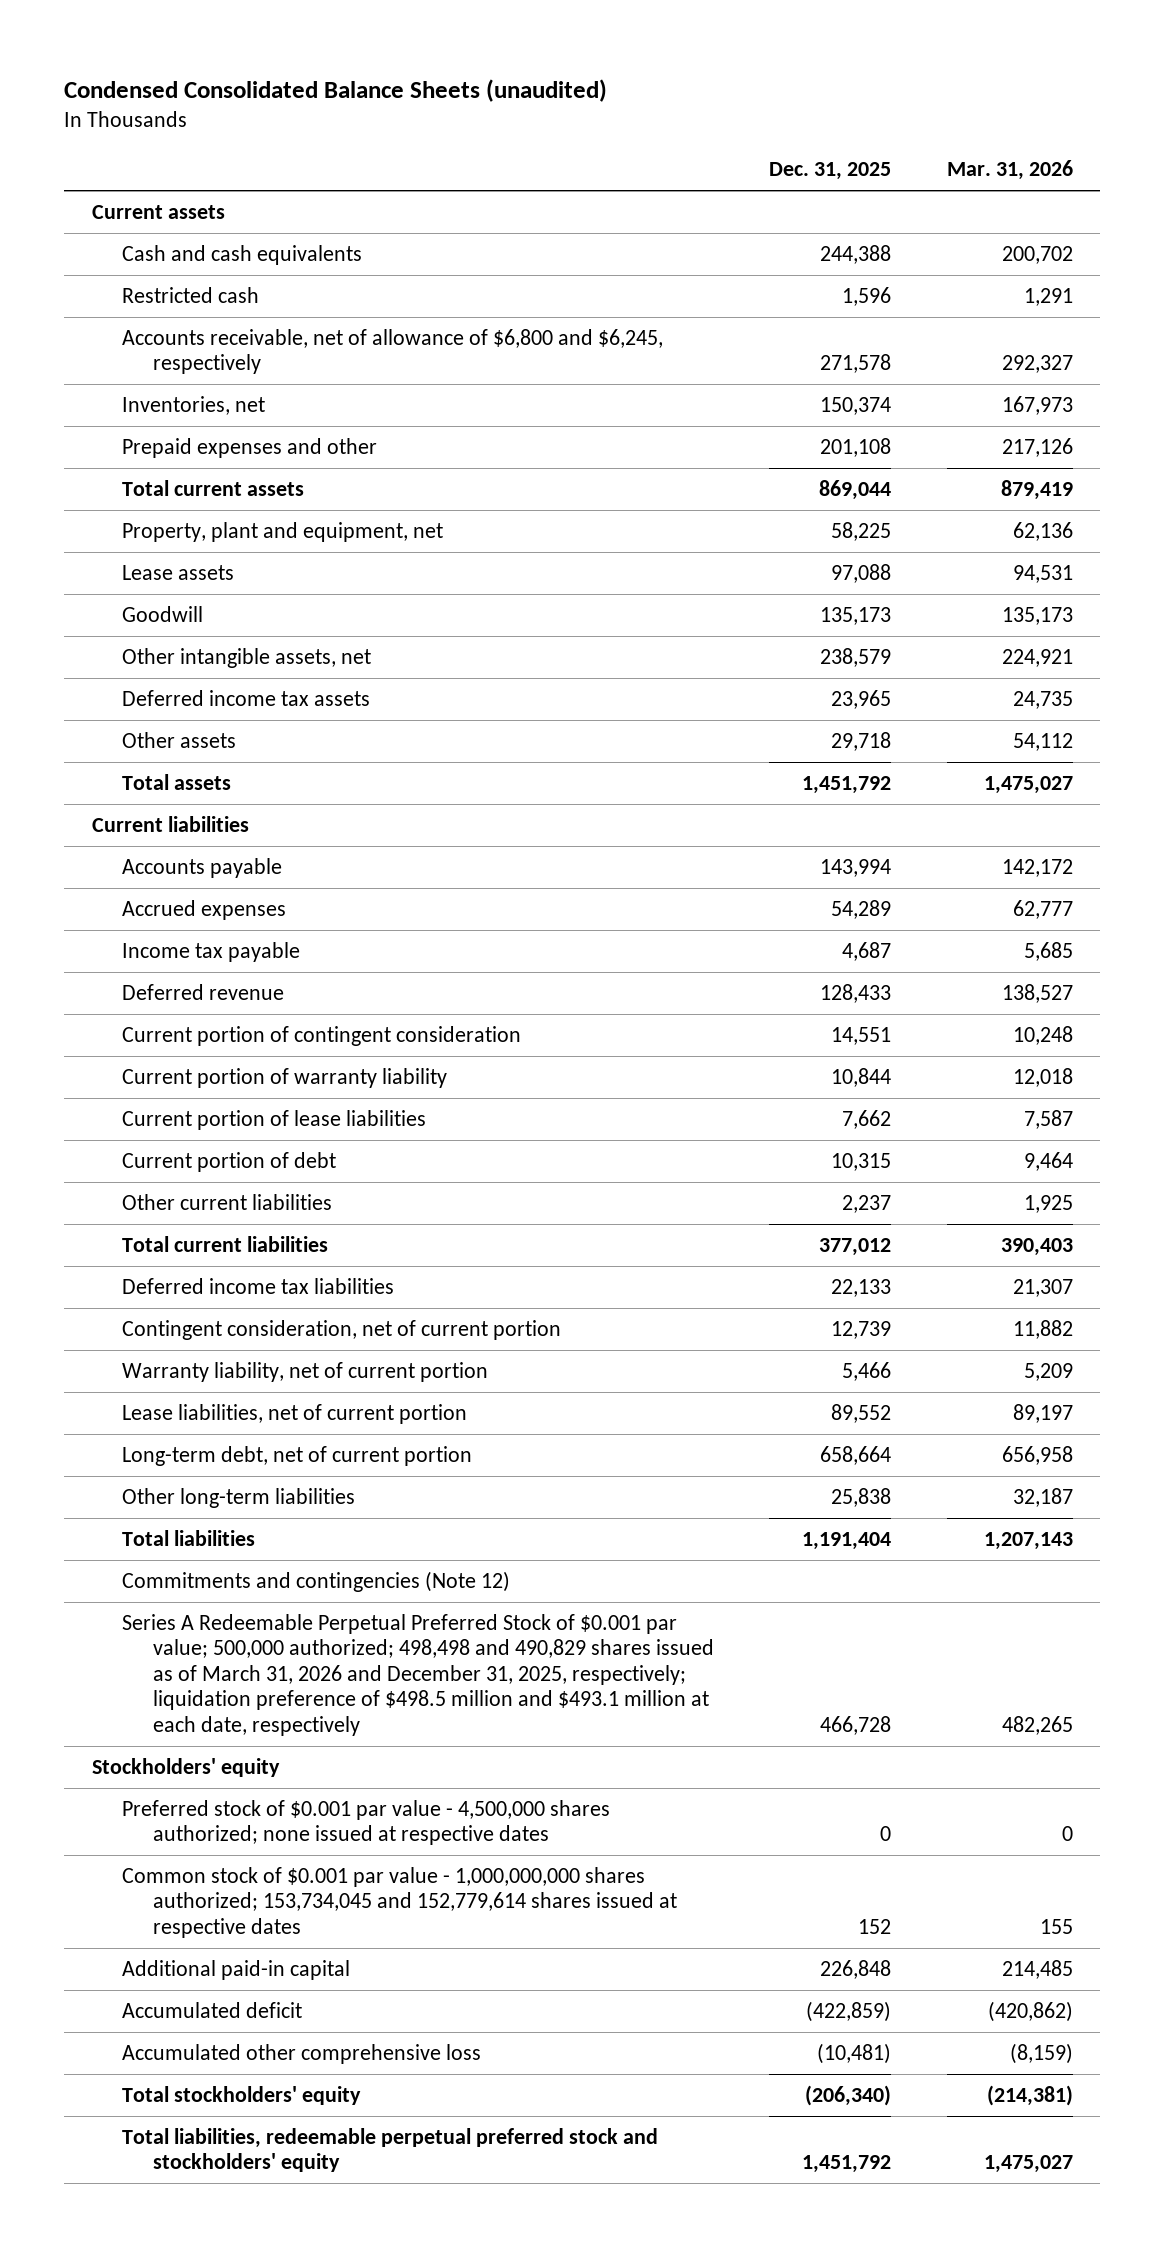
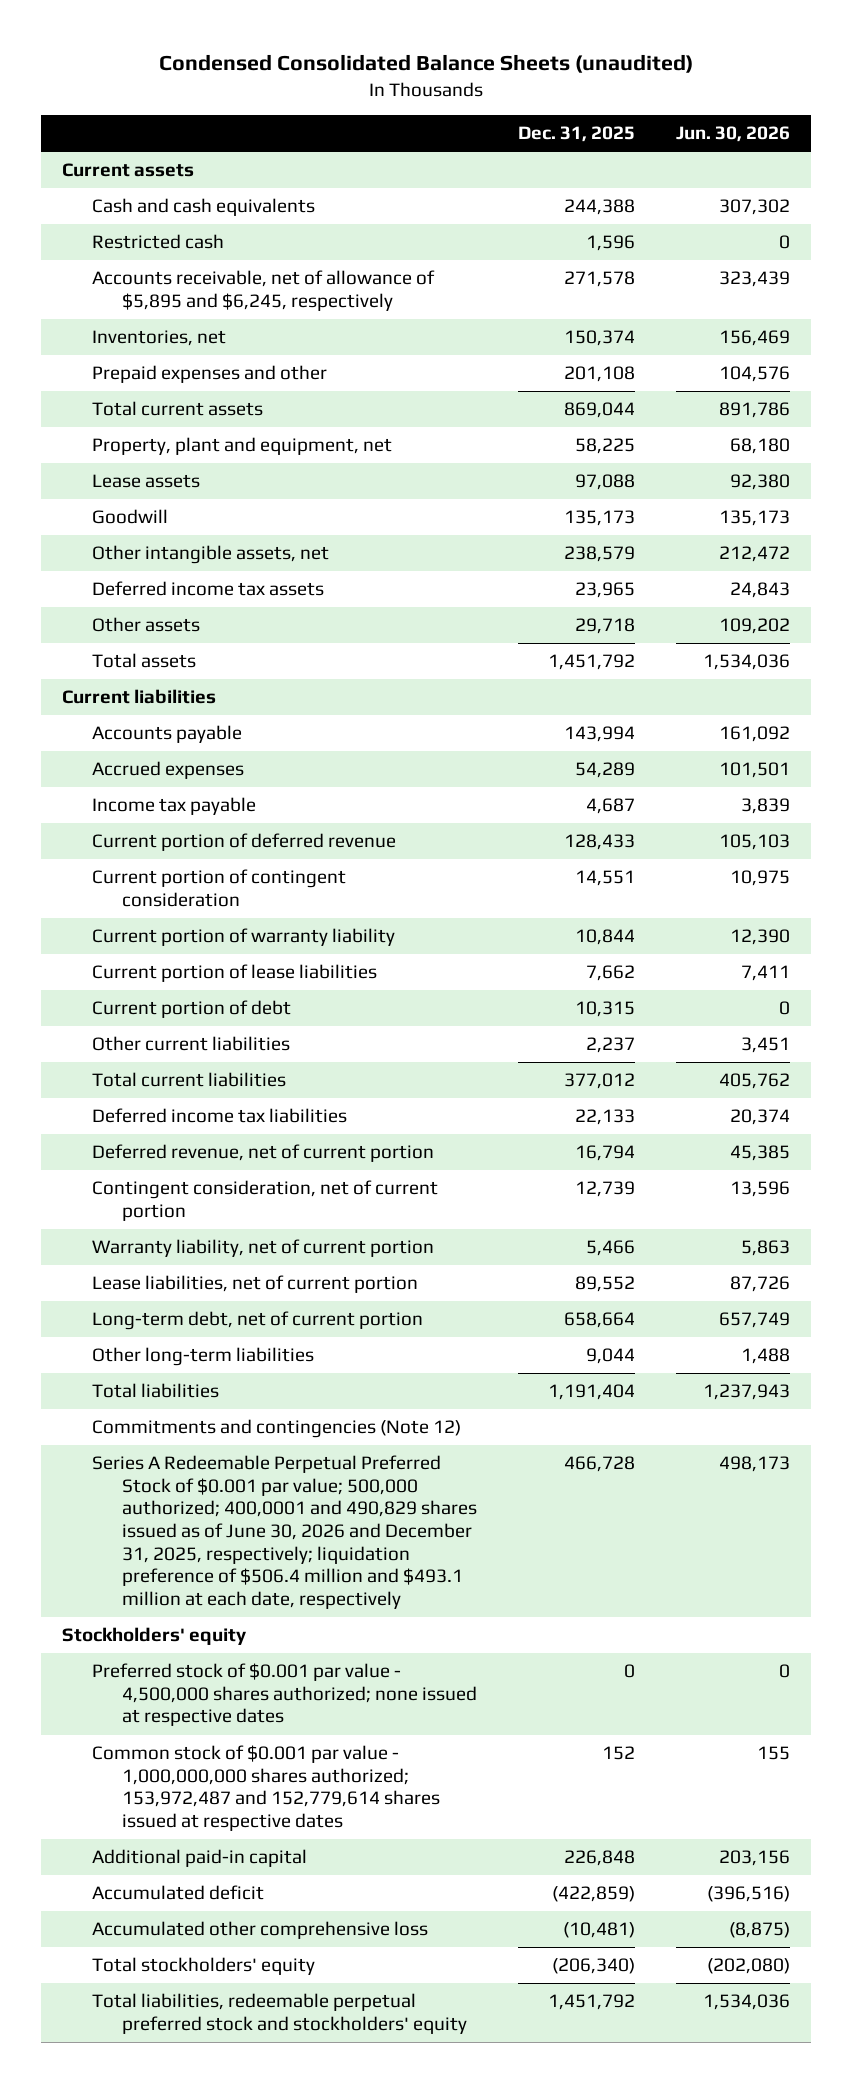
- | Dec. 31, 2025 | Mar. 31, 2026
+ | Dec. 31, 2025 | Jun. 30, 2026
- Accounts receivable, net of allowance of $6,800 and $6,245, respectively | 271,578 | 292,327
+ Accounts receivable, net of allowance of $5,895 and $6,245, respectively | 271,578 | 323,439
- Deferred revenue | 128,433 | 138,527
+ Current portion of deferred revenue | 128,433 | 105,103
+ Deferred revenue, net of current portion | 16,794 | 45,385
- Other long-term liabilities | 25,838 | 32,187
+ Other long-term liabilities | 9,044 | 1,488
- Series A Redeemable Perpetual Preferred Stock of $0.001 par value; 500,000 authorized; 498,498 and 490,829 shares issued as of March 31, 2026 and December 31, 2025, respectively; liquidation preference of $498.5 million and $493.1 million at each date, respectively | 466,728 | 482,265
+ Series A Redeemable Perpetual Preferred Stock of $0.001 par value; 500,000 authorized; 400,0001 and 490,829 shares issued as of June 30, 2026 and December 31, 2025, respectively; liquidation preference of $506.4 million and $493.1 million at each date, respectively | 466,728 | 498,173
- Common stock of $0.001 par value - 1,000,000,000 shares authorized; 153,734,045 and 152,779,614 shares issued at respective dates | 152 | 155
+ Common stock of $0.001 par value - 1,000,000,000 shares authorized; 153,972,487 and 152,779,614 shares issued at respective dates | 152 | 155

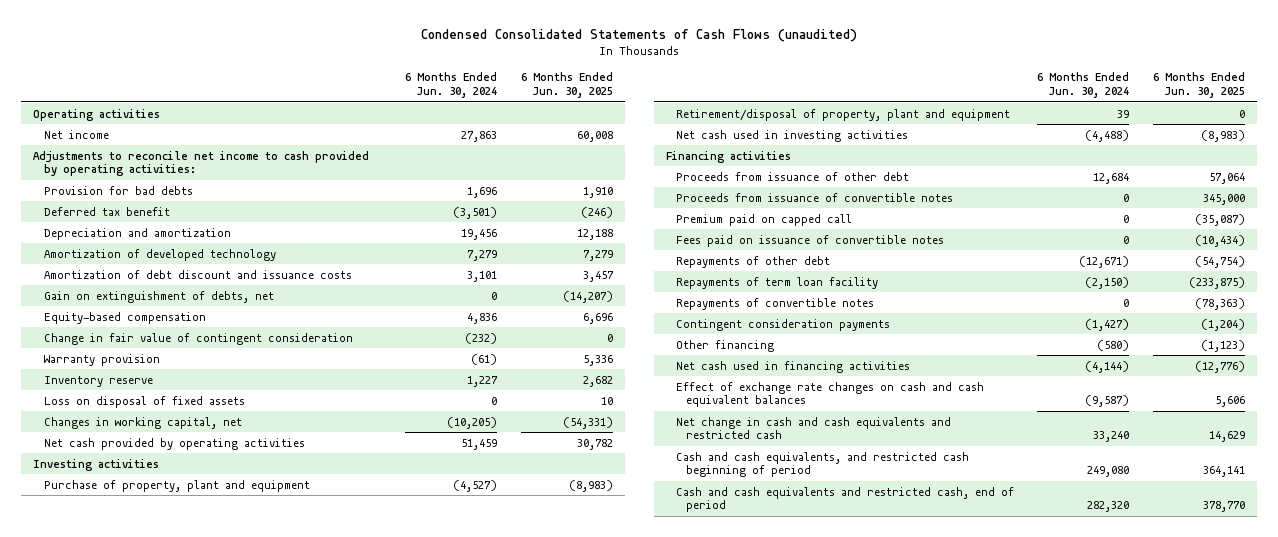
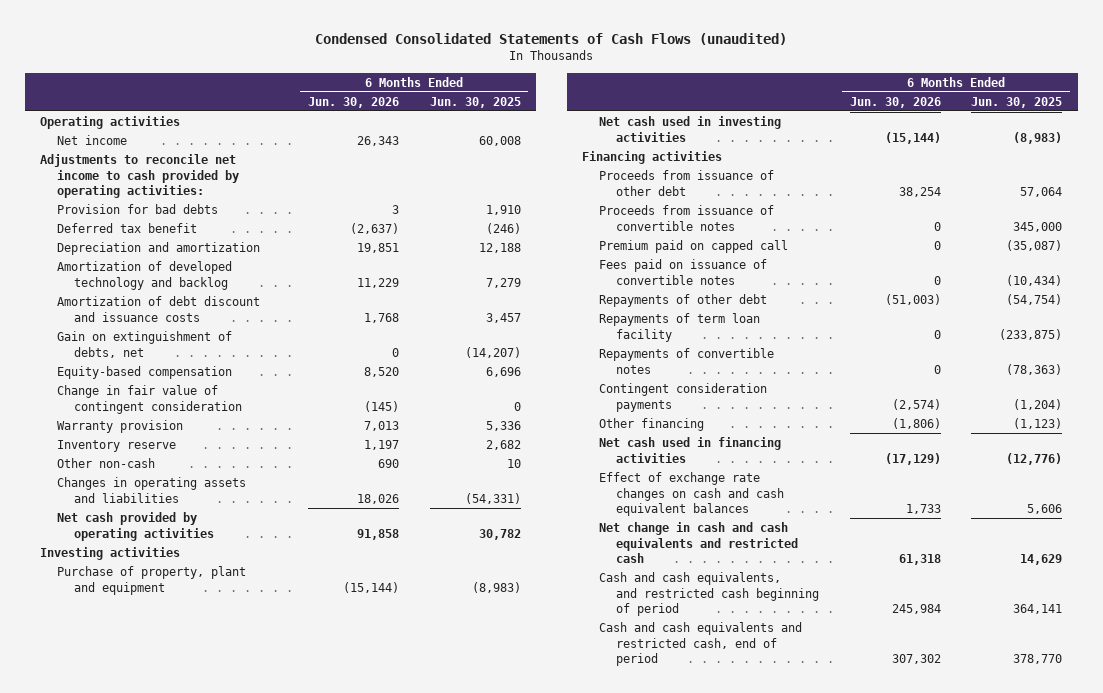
- | 6 Months Ended Jun. 30, 2024 | 6 Months Ended Jun. 30, 2025
+ | 6 Months Ended Jun. 30, 2026 | 6 Months Ended Jun. 30, 2025
- Amortization of developed technology | 7,279 | 7,279
+ Amortization of developed technology and backlog | 11,229 | 7,279
- Loss on disposal of fixed assets | 0 | 10
- Changes in working capital, net | (10,205) | (54,331)
+ Other non-cash | 690 | 10
+ Changes in operating assets and liabilities | 18,026 | (54,331)
- Retirement/disposal of property, plant and equipment | 39 | 0

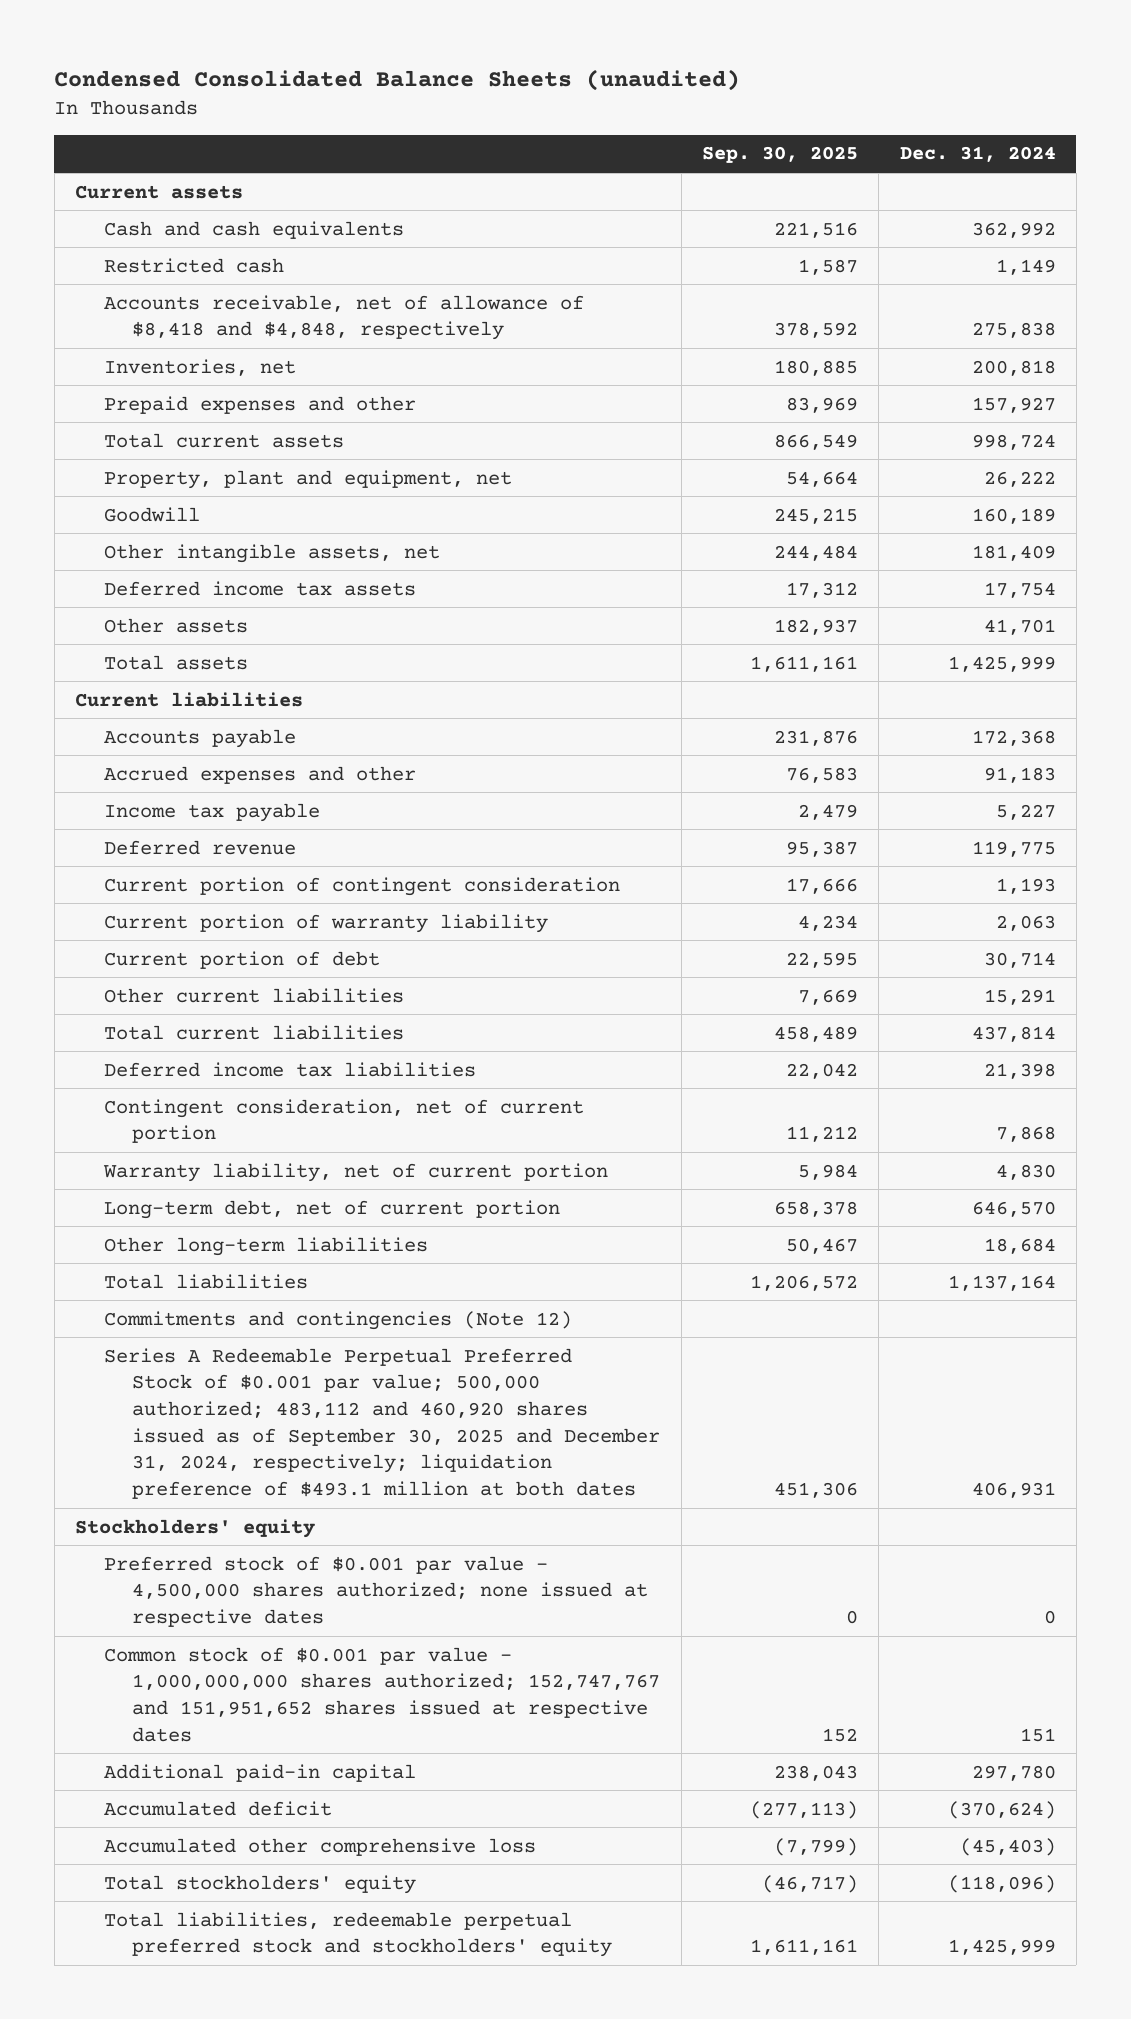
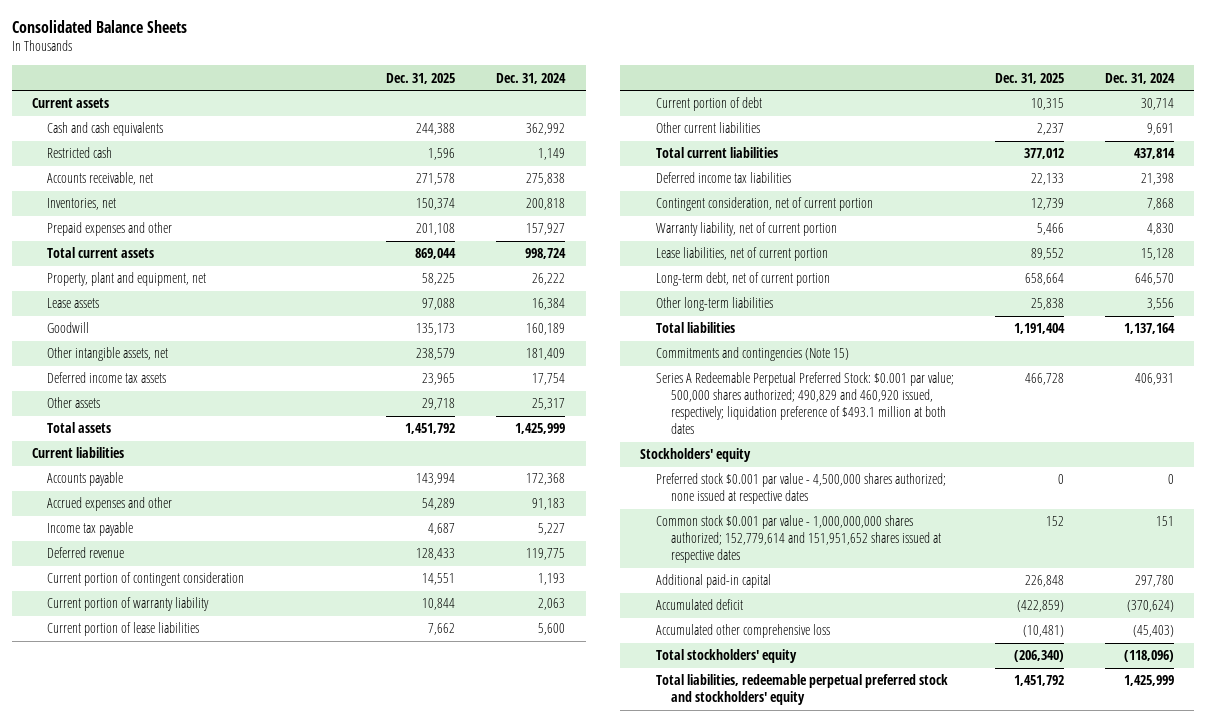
- Condensed Consolidated Balance Sheets (unaudited)
+ Consolidated Balance Sheets
- | Sep. 30, 2025 | Dec. 31, 2024
+ | Dec. 31, 2025 | Dec. 31, 2024
- Accounts receivable, net of allowance of $8,418 and $4,848, respectively | 378,592 | 275,838
+ Accounts receivable, net | 271,578 | 275,838
+ Lease assets | 97,088 | 16,384
- Other assets | 182,937 | 41,701
+ Other assets | 29,718 | 25,317
+ Current portion of lease liabilities | 7,662 | 5,600
- Other current liabilities | 7,669 | 15,291
+ Other current liabilities | 2,237 | 9,691
+ Lease liabilities, net of current portion | 89,552 | 15,128
- Other long-term liabilities | 50,467 | 18,684
+ Other long-term liabilities | 25,838 | 3,556
- Commitments and contingencies (Note 12)
- Series A Redeemable Perpetual Preferred Stock of $0.001 par value; 500,000 authorized; 483,112 and 460,920 shares issued as of September 30, 2025 and December 31, 2024, respectively; liquidation preference of $493.1 million at both dates | 451,306 | 406,931
+ Commitments and contingencies (Note 15)
+ Series A Redeemable Perpetual Preferred Stock: $0.001 par value; 500,000 shares authorized; 490,829 and 460,920 issued, respectively; liquidation preference of $493.1 million at both dates | 466,728 | 406,931
- Preferred stock of $0.001 par value - 4,500,000 shares authorized; none issued at respective dates | 0 | 0
- Common stock of $0.001 par value - 1,000,000,000 shares authorized; 152,747,767 and 151,951,652 shares issued at respective dates | 152 | 151
+ Preferred stock $0.001 par value - 4,500,000 shares authorized; none issued at respective dates | 0 | 0
+ Common stock $0.001 par value - 1,000,000,000 shares authorized; 152,779,614 and 151,951,652 shares issued at respective dates | 152 | 151

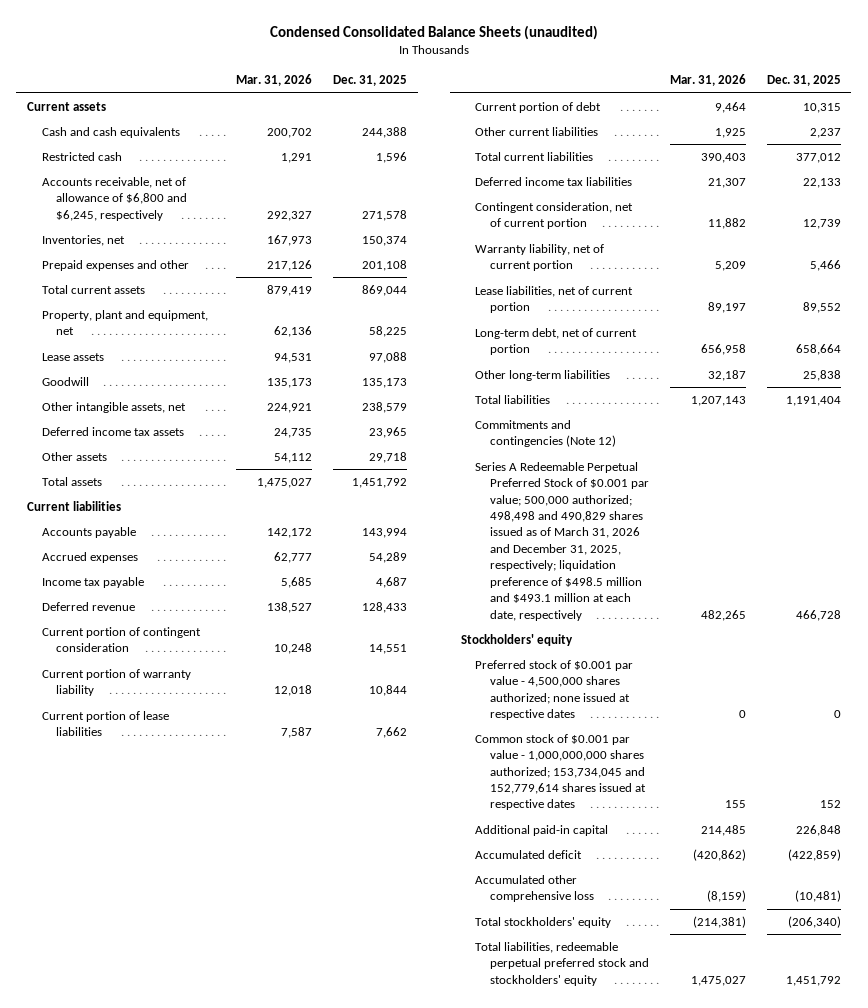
- Consolidated Balance Sheets
+ Condensed Consolidated Balance Sheets (unaudited)
- | Dec. 31, 2025 | Dec. 31, 2024
+ | Mar. 31, 2026 | Dec. 31, 2025
- Accounts receivable, net | 271,578 | 275,838
+ Accounts receivable, net of allowance of $6,800 and $6,245, respectively | 292,327 | 271,578
- Accrued expenses and other | 54,289 | 91,183
+ Accrued expenses | 62,777 | 54,289
- Commitments and contingencies (Note 15)
- Series A Redeemable Perpetual Preferred Stock: $0.001 par value; 500,000 shares authorized; 490,829 and 460,920 issued, respectively; liquidation preference of $493.1 million at both dates | 466,728 | 406,931
+ Commitments and contingencies (Note 12)
+ Series A Redeemable Perpetual Preferred Stock of $0.001 par value; 500,000 authorized; 498,498 and 490,829 shares issued as of March 31, 2026 and December 31, 2025, respectively; liquidation preference of $498.5 million and $493.1 million at each date, respectively | 482,265 | 466,728
- Preferred stock $0.001 par value - 4,500,000 shares authorized; none issued at respective dates | 0 | 0
- Common stock $0.001 par value - 1,000,000,000 shares authorized; 152,779,614 and 151,951,652 shares issued at respective dates | 152 | 151
+ Preferred stock of $0.001 par value - 4,500,000 shares authorized; none issued at respective dates | 0 | 0
+ Common stock of $0.001 par value - 1,000,000,000 shares authorized; 153,734,045 and 152,779,614 shares issued at respective dates | 155 | 152

